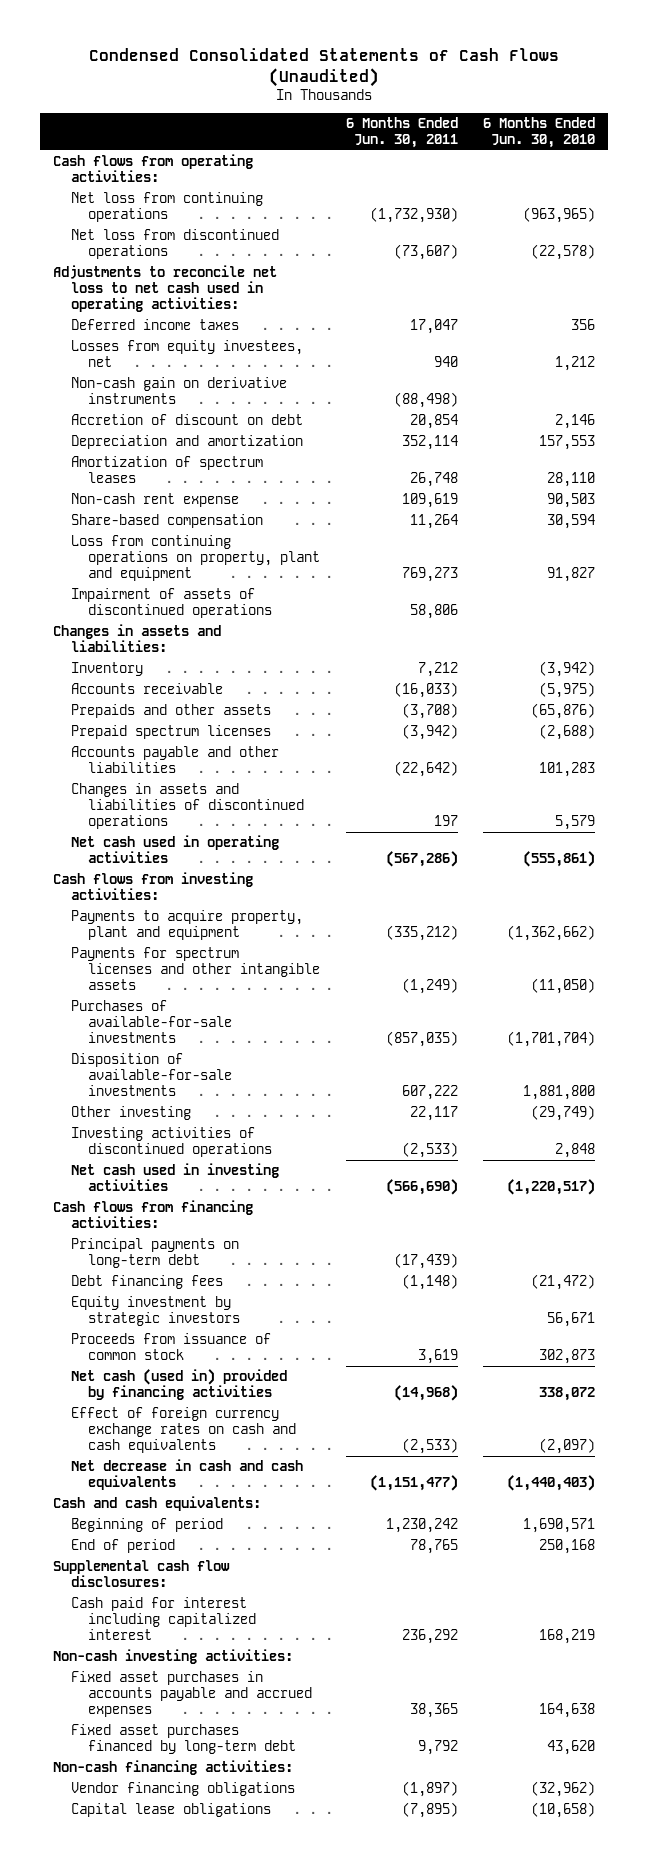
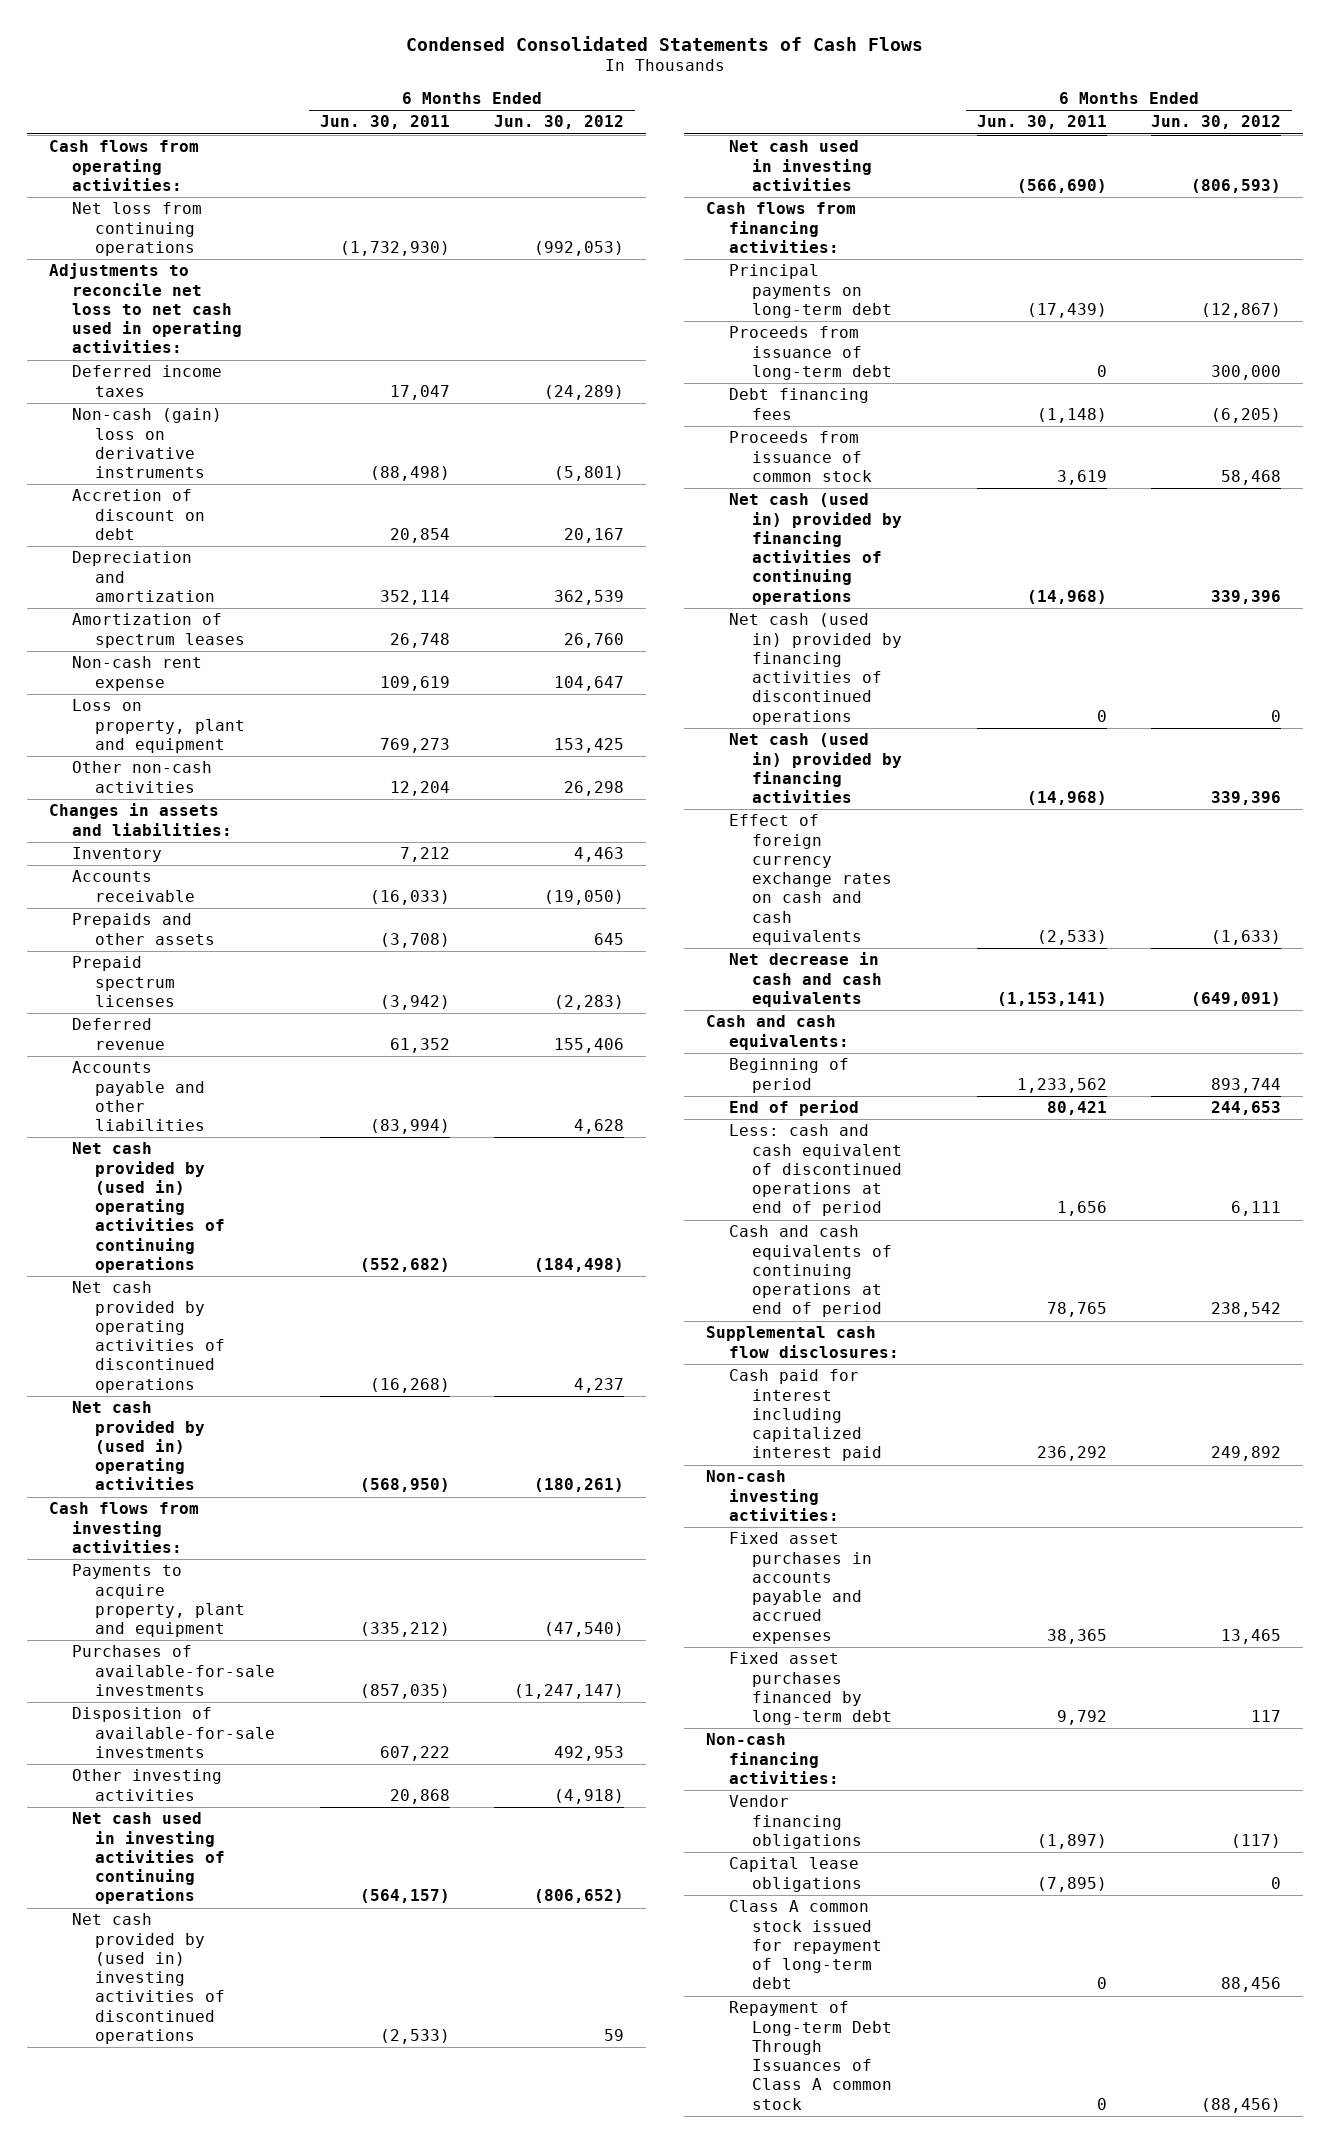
- Condensed Consolidated Statements of Cash Flows (Unaudited)
+ Condensed Consolidated Statements of Cash Flows
- | 6 Months Ended Jun. 30, 2011 | 6 Months Ended Jun. 30, 2010
+ | 6 Months Ended Jun. 30, 2011 | 6 Months Ended Jun. 30, 2012
- Net loss from discontinued operations | (73,607) | (22,578)
- Losses from equity investees, net | 940 | 1,212
- Non-cash gain on derivative instruments | (88,498) |
+ Non-cash (gain) loss on derivative instruments | (88,498) | (5,801)
- Share-based compensation | 11,264 | 30,594
- Loss from continuing operations on property, plant and equipment | 769,273 | 91,827
- Impairment of assets of discontinued operations | 58,806 |
+ Loss on property, plant and equipment | 769,273 | 153,425
+ Other non-cash activities | 12,204 | 26,298
- Accounts payable and other liabilities | (22,642) | 101,283
- Changes in assets and liabilities of discontinued operations | 197 | 5,579
- Net cash used in operating activities | (567,286) | (555,861)
+ Deferred revenue | 61,352 | 155,406
+ Accounts payable and other liabilities | (83,994) | 4,628
+ Net cash provided by (used in) operating activities of continuing operations | (552,682) | (184,498)
+ Net cash provided by operating activities of discontinued operations | (16,268) | 4,237
+ Net cash provided by (used in) operating activities | (568,950) | (180,261)
- Payments for spectrum licenses and other intangible assets | (1,249) | (11,050)
- Other investing | 22,117 | (29,749)
- Investing activities of discontinued operations | (2,533) | 2,848
+ Other investing activities | 20,868 | (4,918)
+ Net cash used in investing activities of continuing operations | (564,157) | (806,652)
+ Net cash provided by (used in) investing activities of discontinued operations | (2,533) | 59
+ Proceeds from issuance of long-term debt | 0 | 300,000
- Equity investment by strategic investors | | 56,671
+ Net cash (used in) provided by financing activities of continuing operations | (14,968) | 339,396
+ Net cash (used in) provided by financing activities of discontinued operations | 0 | 0
- Net decrease in cash and cash equivalents | (1,151,477) | (1,440,403)
+ Net decrease in cash and cash equivalents | (1,153,141) | (649,091)
- Beginning of period | 1,230,242 | 1,690,571
- End of period | 78,765 | 250,168
+ Beginning of period | 1,233,562 | 893,744
+ End of period | 80,421 | 244,653
+ Less: cash and cash equivalent of discontinued operations at end of period | 1,656 | 6,111
+ Cash and cash equivalents of continuing operations at end of period | 78,765 | 238,542
- Cash paid for interest including capitalized interest | 236,292 | 168,219
+ Cash paid for interest including capitalized interest paid | 236,292 | 249,892
+ Class A common stock issued for repayment of long-term debt | 0 | 88,456
+ Repayment of Long-term Debt Through Issuances of Class A common stock | 0 | (88,456)

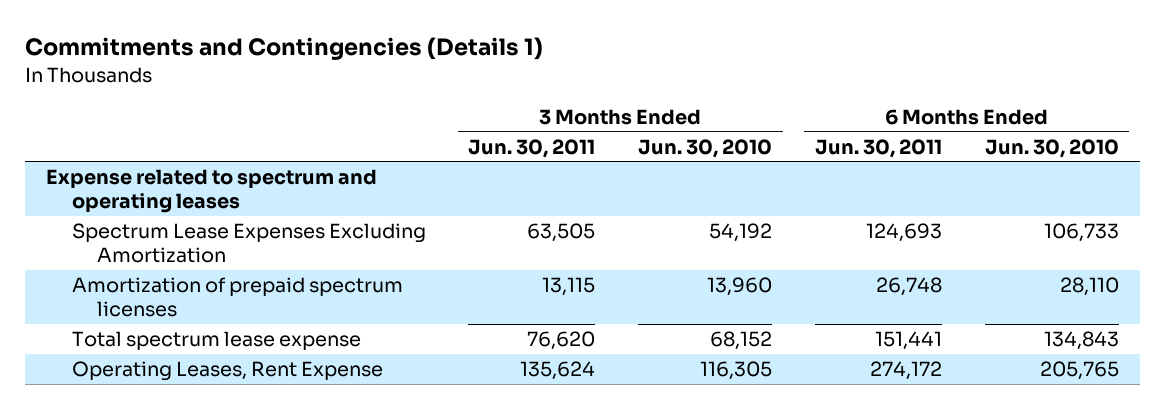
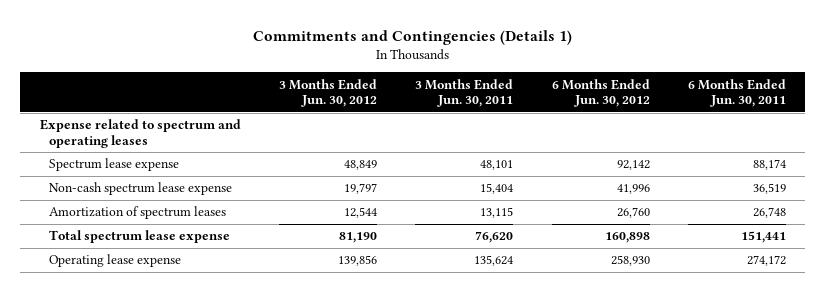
- | 3 Months Ended Jun. 30, 2011 | 3 Months Ended Jun. 30, 2010 | 6 Months Ended Jun. 30, 2011 | 6 Months Ended Jun. 30, 2010
+ | 3 Months Ended Jun. 30, 2012 | 3 Months Ended Jun. 30, 2011 | 6 Months Ended Jun. 30, 2012 | 6 Months Ended Jun. 30, 2011
- Spectrum Lease Expenses Excluding Amortization | 63,505 | 54,192 | 124,693 | 106,733
- Amortization of prepaid spectrum licenses | 13,115 | 13,960 | 26,748 | 28,110
+ Spectrum lease expense | 48,849 | 48,101 | 92,142 | 88,174
+ Non-cash spectrum lease expense | 19,797 | 15,404 | 41,996 | 36,519
+ Amortization of spectrum leases | 12,544 | 13,115 | 26,760 | 26,748
- Operating Leases, Rent Expense | 135,624 | 116,305 | 274,172 | 205,765
+ Operating lease expense | 139,856 | 135,624 | 258,930 | 274,172

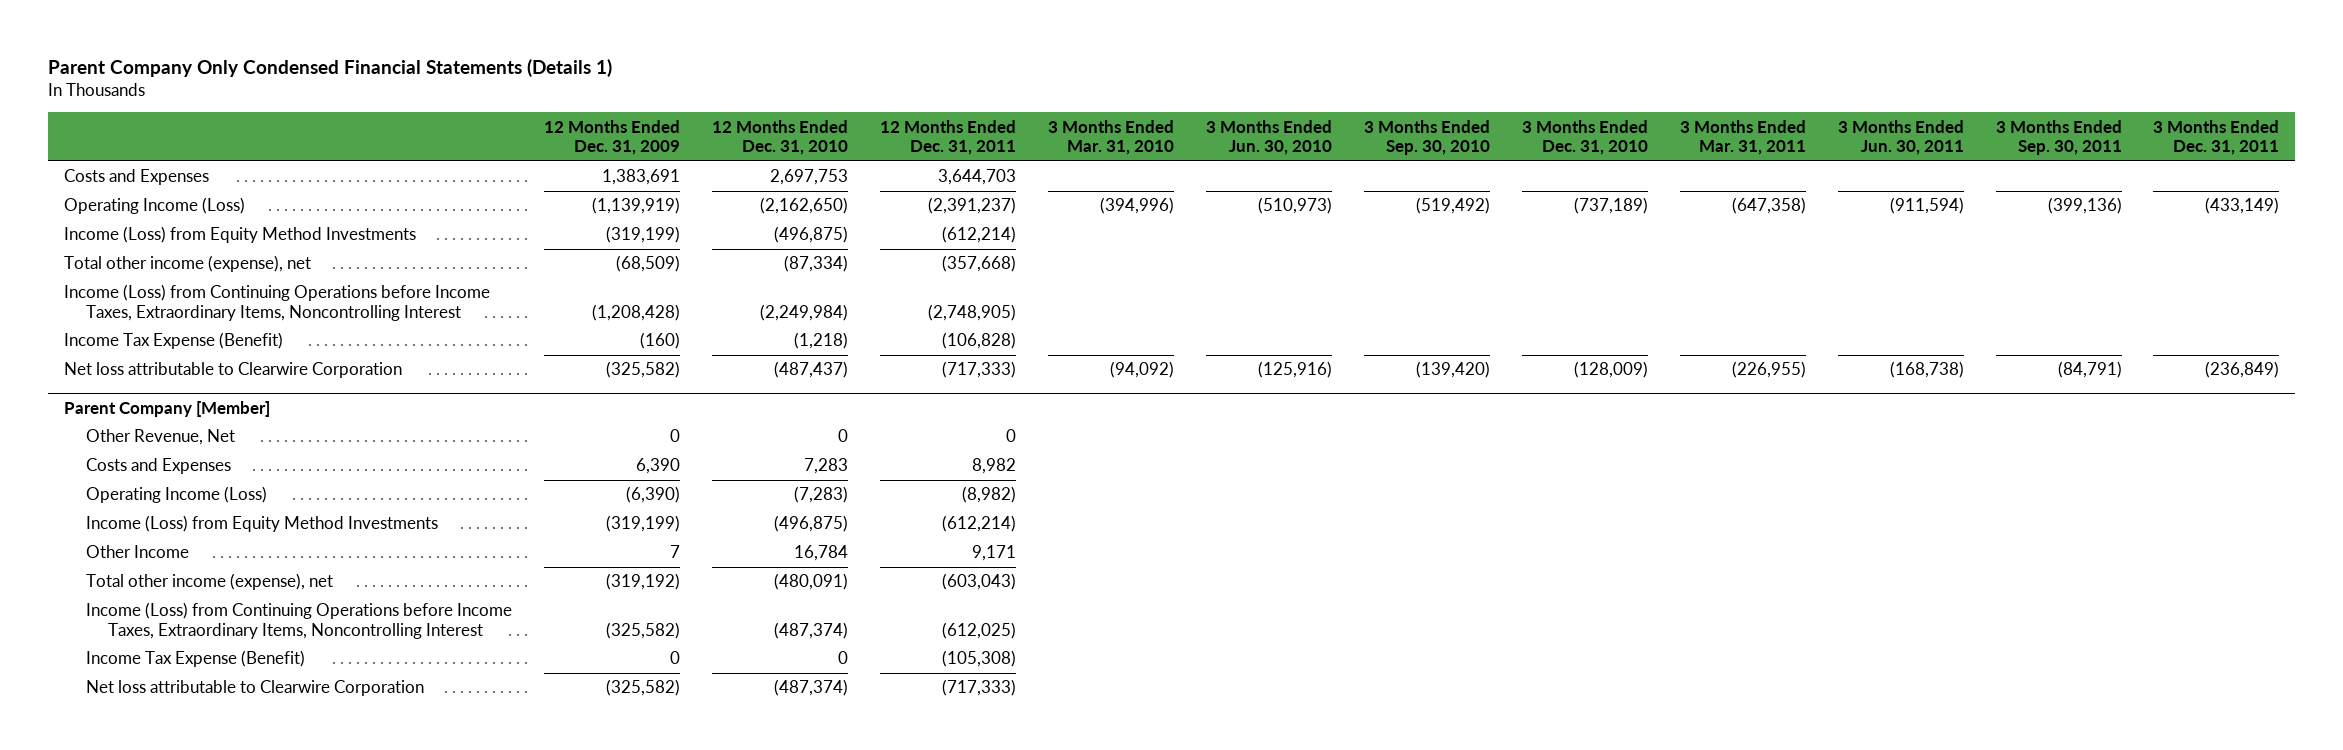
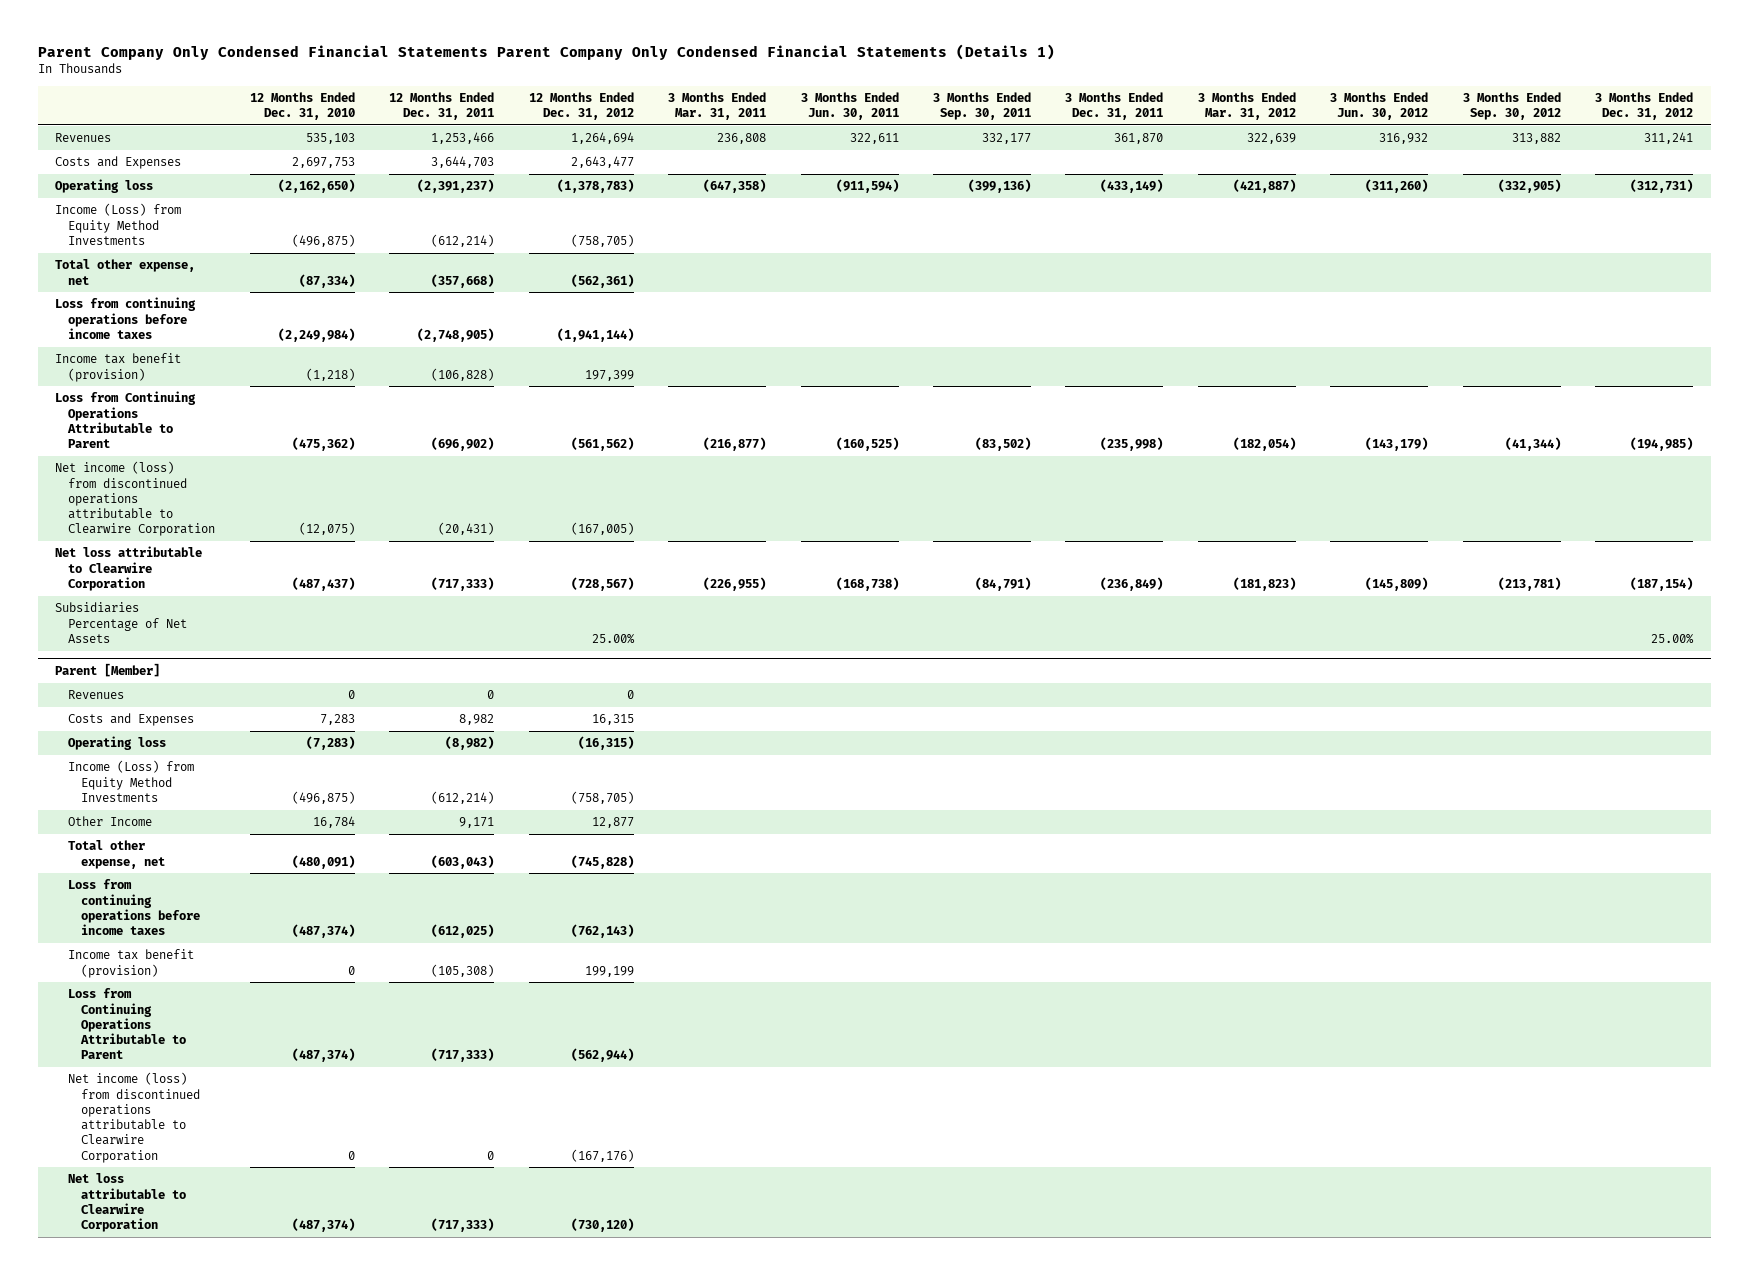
- Parent Company Only Condensed Financial Statements (Details 1)
+ Parent Company Only Condensed Financial Statements Parent Company Only Condensed Financial Statements (Details 1)
- | 12 Months Ended Dec. 31, 2009 | 12 Months Ended Dec. 31, 2010 | 12 Months Ended Dec. 31, 2011 | 3 Months Ended Mar. 31, 2010 | 3 Months Ended Jun. 30, 2010 | 3 Months Ended Sep. 30, 2010 | 3 Months Ended Dec. 31, 2010 | 3 Months Ended Mar. 31, 2011 | 3 Months Ended Jun. 30, 2011 | 3 Months Ended Sep. 30, 2011 | 3 Months Ended Dec. 31, 2011
+ | 12 Months Ended Dec. 31, 2010 | 12 Months Ended Dec. 31, 2011 | 12 Months Ended Dec. 31, 2012 | 3 Months Ended Mar. 31, 2011 | 3 Months Ended Jun. 30, 2011 | 3 Months Ended Sep. 30, 2011 | 3 Months Ended Dec. 31, 2011 | 3 Months Ended Mar. 31, 2012 | 3 Months Ended Jun. 30, 2012 | 3 Months Ended Sep. 30, 2012 | 3 Months Ended Dec. 31, 2012
+ Revenues | 535,103 | 1,253,466 | 1,264,694 | 236,808 | 322,611 | 332,177 | 361,870 | 322,639 | 316,932 | 313,882 | 311,241
- Operating Income (Loss) | (1,139,919) | (2,162,650) | (2,391,237) | (394,996) | (510,973) | (519,492) | (737,189) | (647,358) | (911,594) | (399,136) | (433,149)
+ Operating loss | (2,162,650) | (2,391,237) | (1,378,783) | (647,358) | (911,594) | (399,136) | (433,149) | (421,887) | (311,260) | (332,905) | (312,731)
- Total other income (expense), net | (68,509) | (87,334) | (357,668) | | | | | | | |
- Income (Loss) from Continuing Operations before Income Taxes, Extraordinary Items, Noncontrolling Interest | (1,208,428) | (2,249,984) | (2,748,905) | | | | | | | |
- Income Tax Expense (Benefit) | (160) | (1,218) | (106,828) | | | | | | | |
+ Total other expense, net | (87,334) | (357,668) | (562,361) | | | | | | | |
+ Loss from continuing operations before income taxes | (2,249,984) | (2,748,905) | (1,941,144) | | | | | | | |
+ Income tax benefit (provision) | (1,218) | (106,828) | 197,399 | | | | | | | |
+ Loss from Continuing Operations Attributable to Parent | (475,362) | (696,902) | (561,562) | (216,877) | (160,525) | (83,502) | (235,998) | (182,054) | (143,179) | (41,344) | (194,985)
+ Net income (loss) from discontinued operations attributable to Clearwire Corporation | (12,075) | (20,431) | (167,005) | | | | | | | |
- Parent Company [Member]
- Other Revenue, Net | 0 | 0 | 0 | | | | | | | |
+ Subsidiaries Percentage of Net Assets | | | 25.00% | | | | | | | | 25.00%
+ Parent [Member]
+ Revenues | 0 | 0 | 0 | | | | | | | |
- Operating Income (Loss) | (6,390) | (7,283) | (8,982) | | | | | | | |
+ Operating loss | (7,283) | (8,982) | (16,315) | | | | | | | |
- Total other income (expense), net | (319,192) | (480,091) | (603,043) | | | | | | | |
- Income (Loss) from Continuing Operations before Income Taxes, Extraordinary Items, Noncontrolling Interest | (325,582) | (487,374) | (612,025) | | | | | | | |
- Income Tax Expense (Benefit) | 0 | 0 | (105,308) | | | | | | | |
+ Total other expense, net | (480,091) | (603,043) | (745,828) | | | | | | | |
+ Loss from continuing operations before income taxes | (487,374) | (612,025) | (762,143) | | | | | | | |
+ Income tax benefit (provision) | 0 | (105,308) | 199,199 | | | | | | | |
+ Loss from Continuing Operations Attributable to Parent | (487,374) | (717,333) | (562,944) | | | | | | | |
+ Net income (loss) from discontinued operations attributable to Clearwire Corporation | 0 | 0 | (167,176) | | | | | | | |

